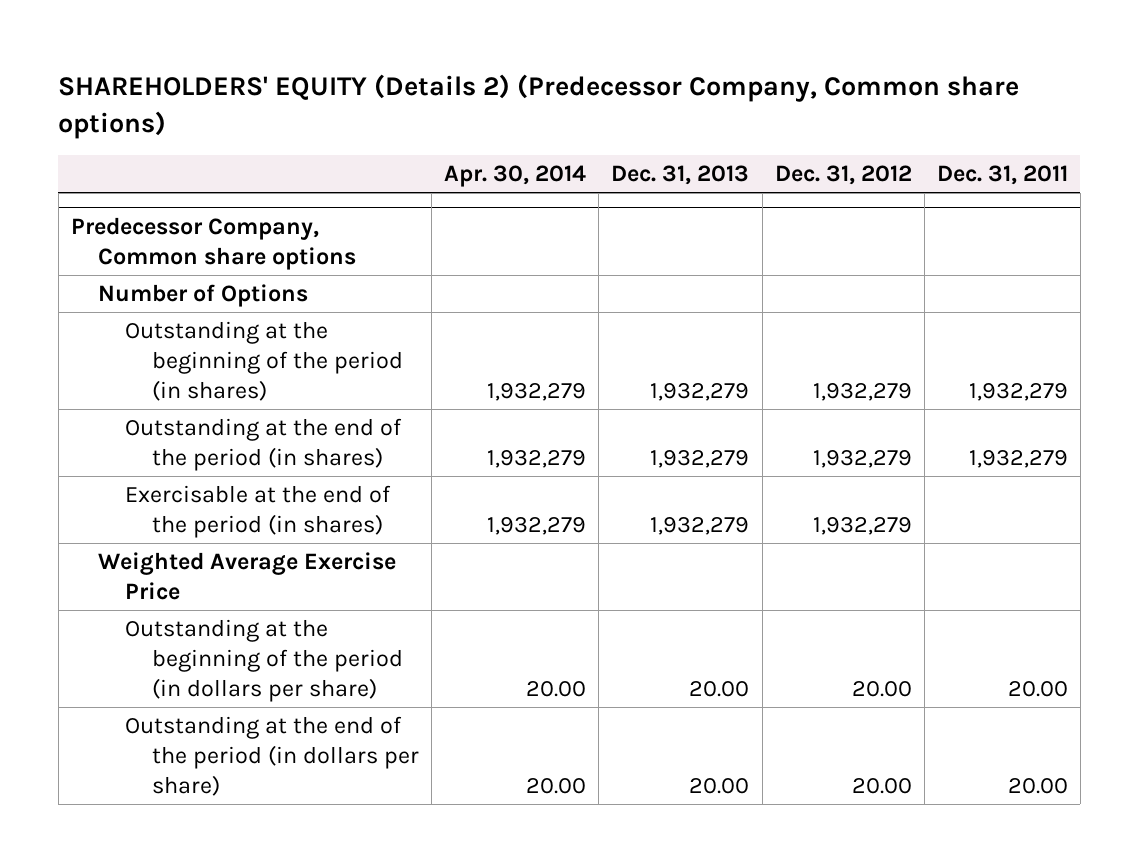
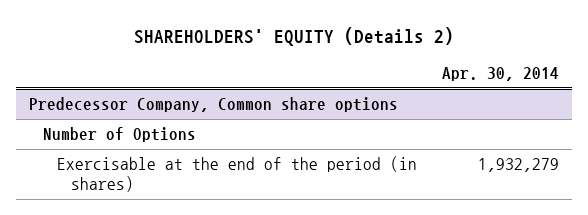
- SHAREHOLDERS' EQUITY (Details 2) (Predecessor Company, Common share options)
+ SHAREHOLDERS' EQUITY (Details 2)
- | Apr. 30, 2014 | Dec. 31, 2013 | Dec. 31, 2012 | Dec. 31, 2011
+ | Apr. 30, 2014
@ Predecessor Company, Common share options
- Outstanding at the beginning of the period (in shares) | 1,932,279 | 1,932,279 | 1,932,279 | 1,932,279
- Outstanding at the end of the period (in shares) | 1,932,279 | 1,932,279 | 1,932,279 | 1,932,279
- Weighted Average Exercise Price
- Outstanding at the beginning of the period (in dollars per share) | 20.00 | 20.00 | 20.00 | 20.00
- Outstanding at the end of the period (in dollars per share) | 20.00 | 20.00 | 20.00 | 20.00

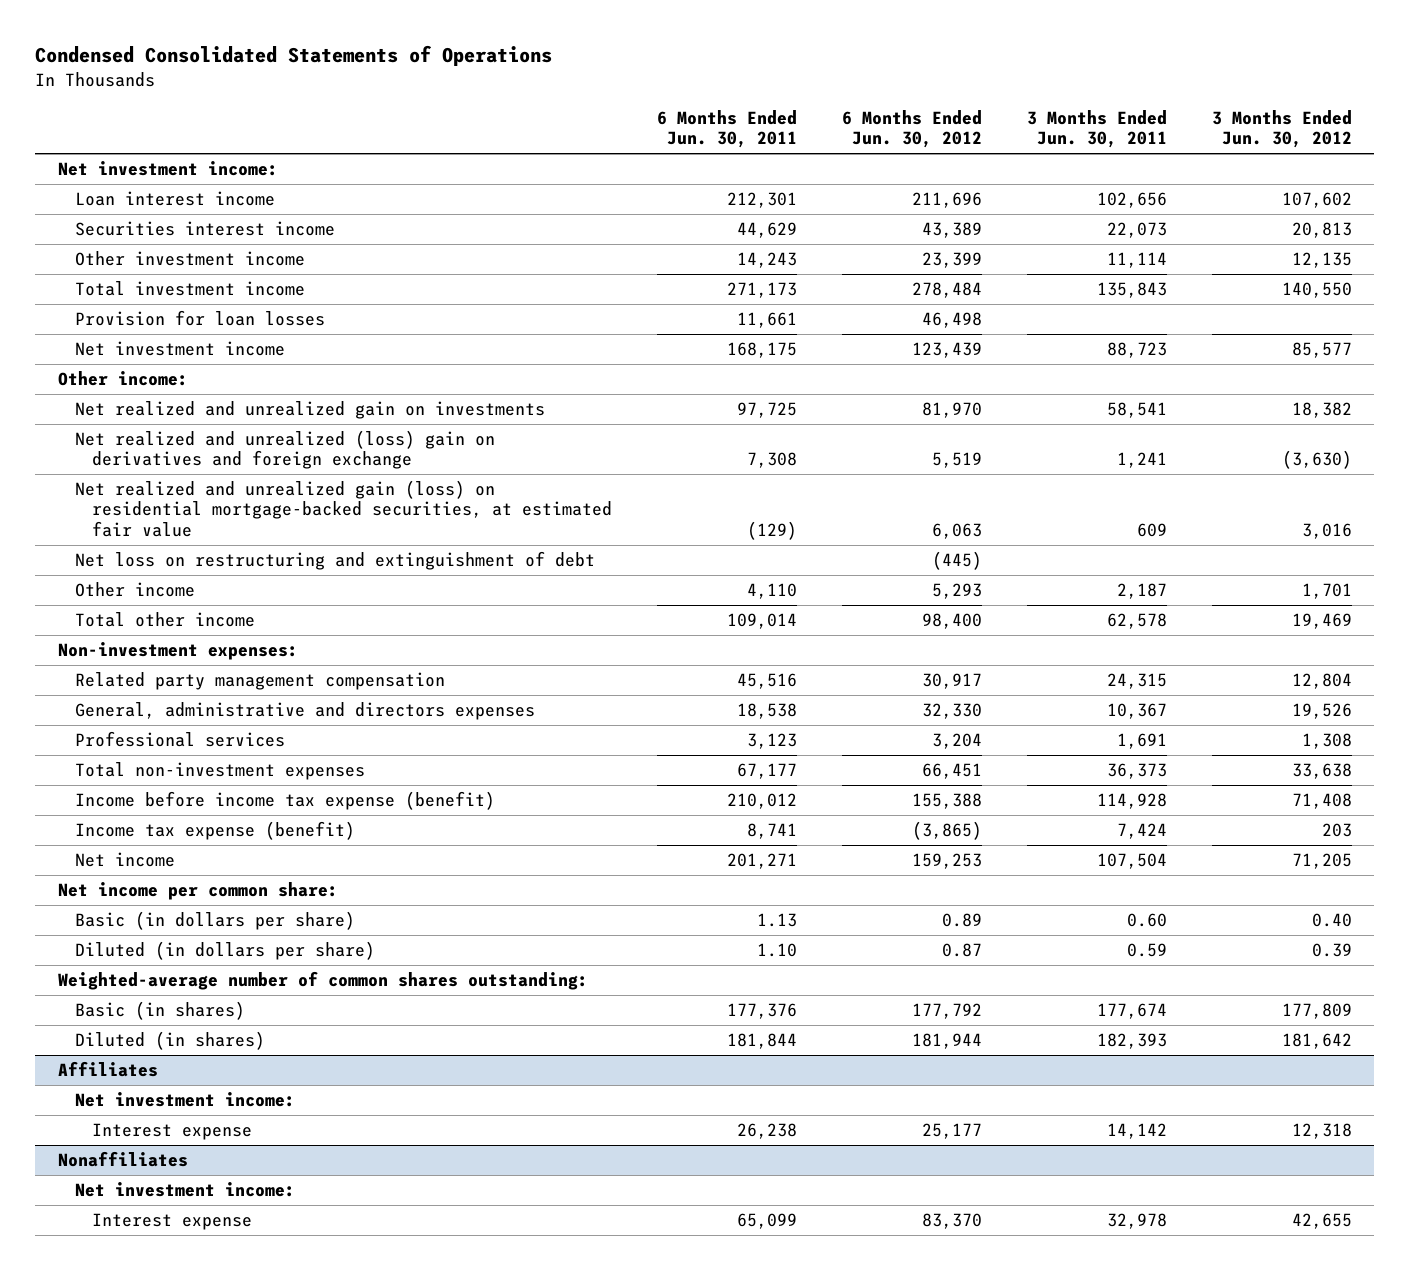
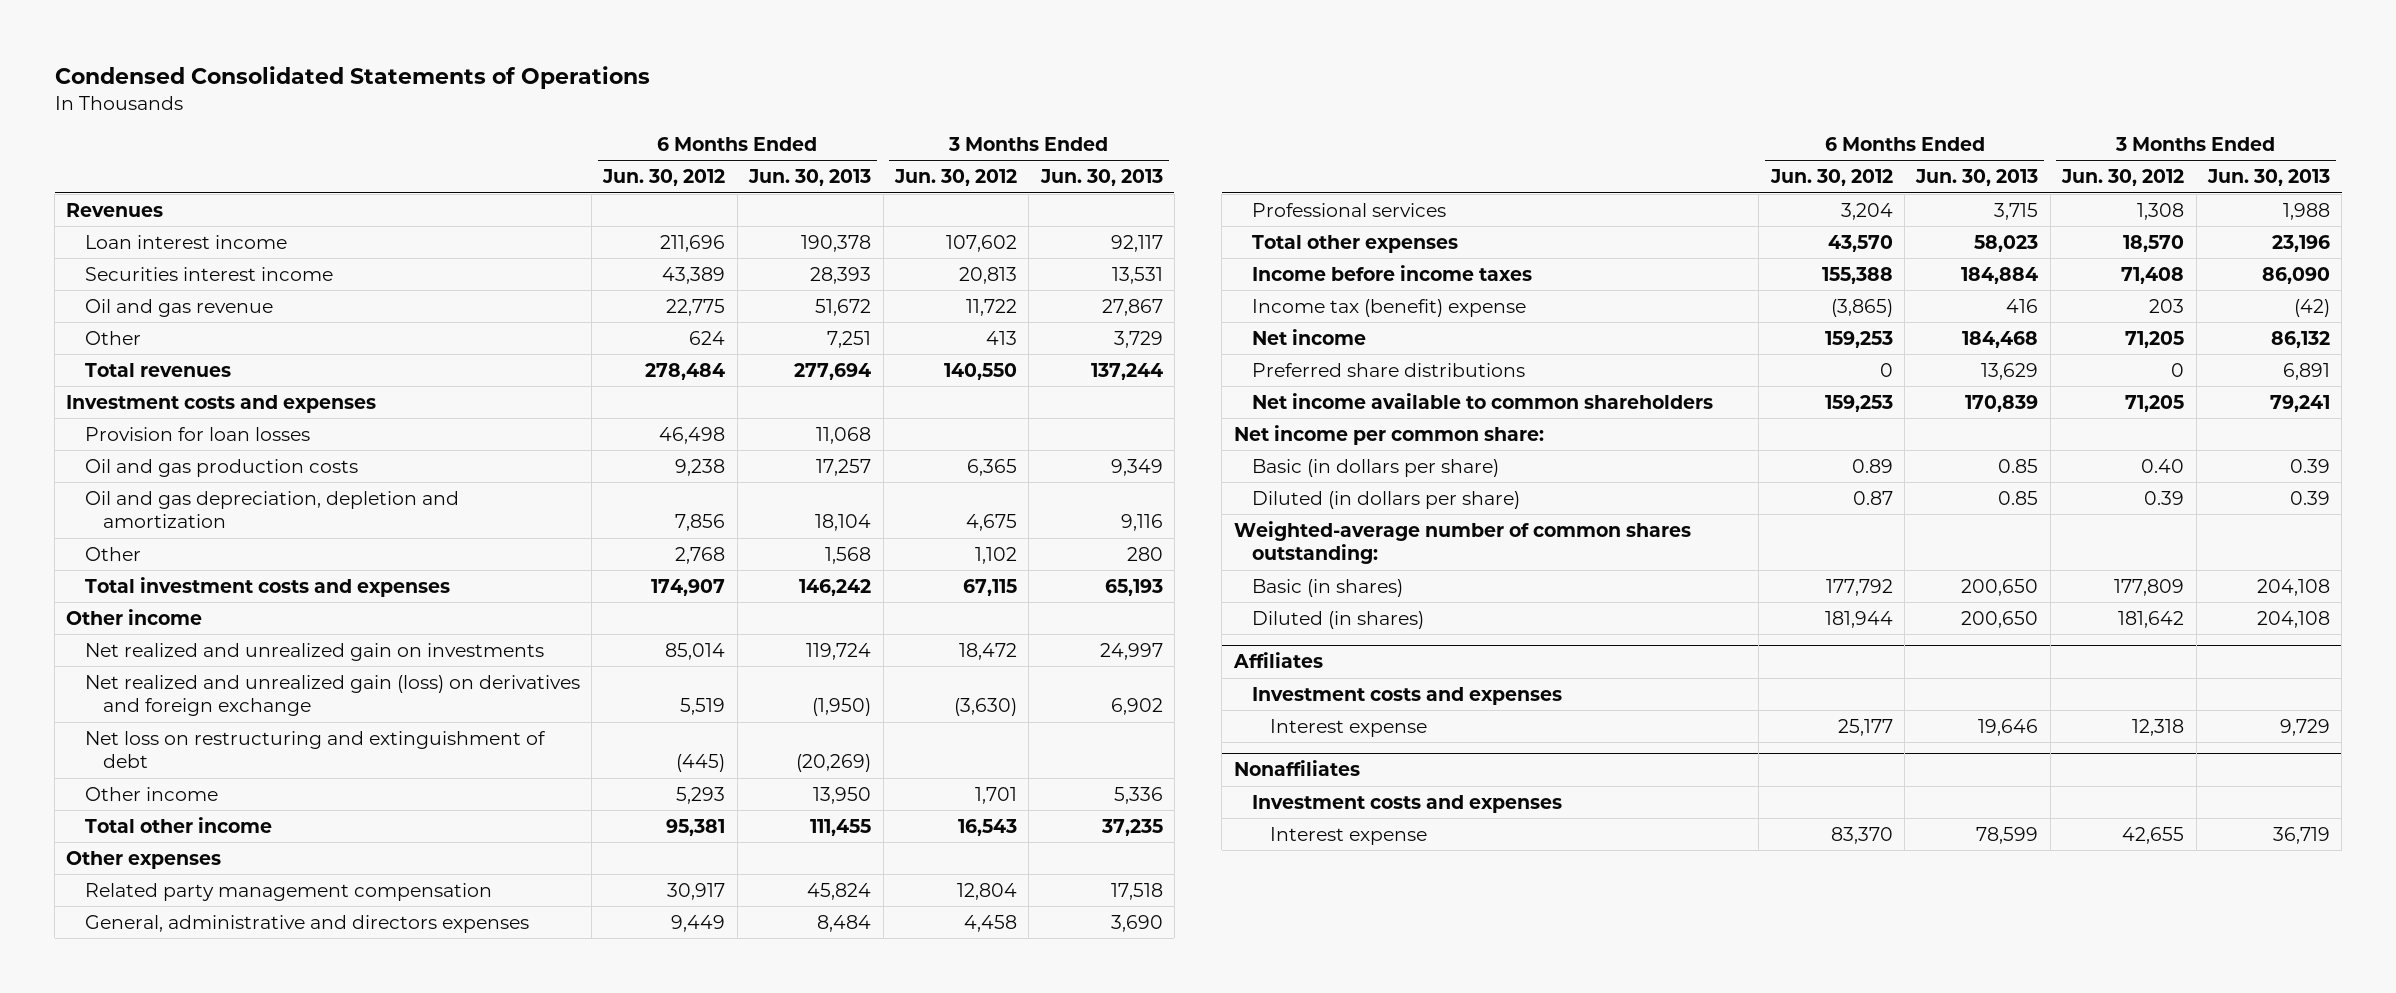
- | 6 Months Ended Jun. 30, 2011 | 6 Months Ended Jun. 30, 2012 | 3 Months Ended Jun. 30, 2011 | 3 Months Ended Jun. 30, 2012
+ | 6 Months Ended Jun. 30, 2012 | 6 Months Ended Jun. 30, 2013 | 3 Months Ended Jun. 30, 2012 | 3 Months Ended Jun. 30, 2013
- Net investment income:
+ Revenues
- Other investment income | 14,243 | 23,399 | 11,114 | 12,135
- Total investment income | 271,173 | 278,484 | 135,843 | 140,550
+ Oil and gas revenue | 22,775 | 51,672 | 11,722 | 27,867
+ Other | 624 | 7,251 | 413 | 3,729
+ Total revenues | 278,484 | 277,694 | 140,550 | 137,244
+ Investment costs and expenses
- Net investment income | 168,175 | 123,439 | 88,723 | 85,577
- Other income:
- Net realized and unrealized gain on investments | 97,725 | 81,970 | 58,541 | 18,382
- Net realized and unrealized (loss) gain on derivatives and foreign exchange | 7,308 | 5,519 | 1,241 | (3,630)
- Net realized and unrealized gain (loss) on residential mortgage-backed securities, at estimated fair value | (129) | 6,063 | 609 | 3,016
+ Oil and gas production costs | 9,238 | 17,257 | 6,365 | 9,349
+ Oil and gas depreciation, depletion and amortization | 7,856 | 18,104 | 4,675 | 9,116
+ Other | 2,768 | 1,568 | 1,102 | 280
+ Total investment costs and expenses | 174,907 | 146,242 | 67,115 | 65,193
+ Other income
+ Net realized and unrealized gain on investments | 85,014 | 119,724 | 18,472 | 24,997
+ Net realized and unrealized gain (loss) on derivatives and foreign exchange | 5,519 | (1,950) | (3,630) | 6,902
- Total other income | 109,014 | 98,400 | 62,578 | 19,469
- Non-investment expenses:
+ Total other income | 95,381 | 111,455 | 16,543 | 37,235
+ Other expenses
- General, administrative and directors expenses | 18,538 | 32,330 | 10,367 | 19,526
+ General, administrative and directors expenses | 9,449 | 8,484 | 4,458 | 3,690
- Total non-investment expenses | 67,177 | 66,451 | 36,373 | 33,638
- Income before income tax expense (benefit) | 210,012 | 155,388 | 114,928 | 71,408
- Income tax expense (benefit) | 8,741 | (3,865) | 7,424 | 203
+ Total other expenses | 43,570 | 58,023 | 18,570 | 23,196
+ Income before income taxes | 155,388 | 184,884 | 71,408 | 86,090
+ Income tax (benefit) expense | (3,865) | 416 | 203 | (42)
+ Preferred share distributions | 0 | 13,629 | 0 | 6,891
+ Net income available to common shareholders | 159,253 | 170,839 | 71,205 | 79,241
@ Affiliates
- Net investment income:
+ Investment costs and expenses
@ Nonaffiliates
- Net investment income:
+ Investment costs and expenses

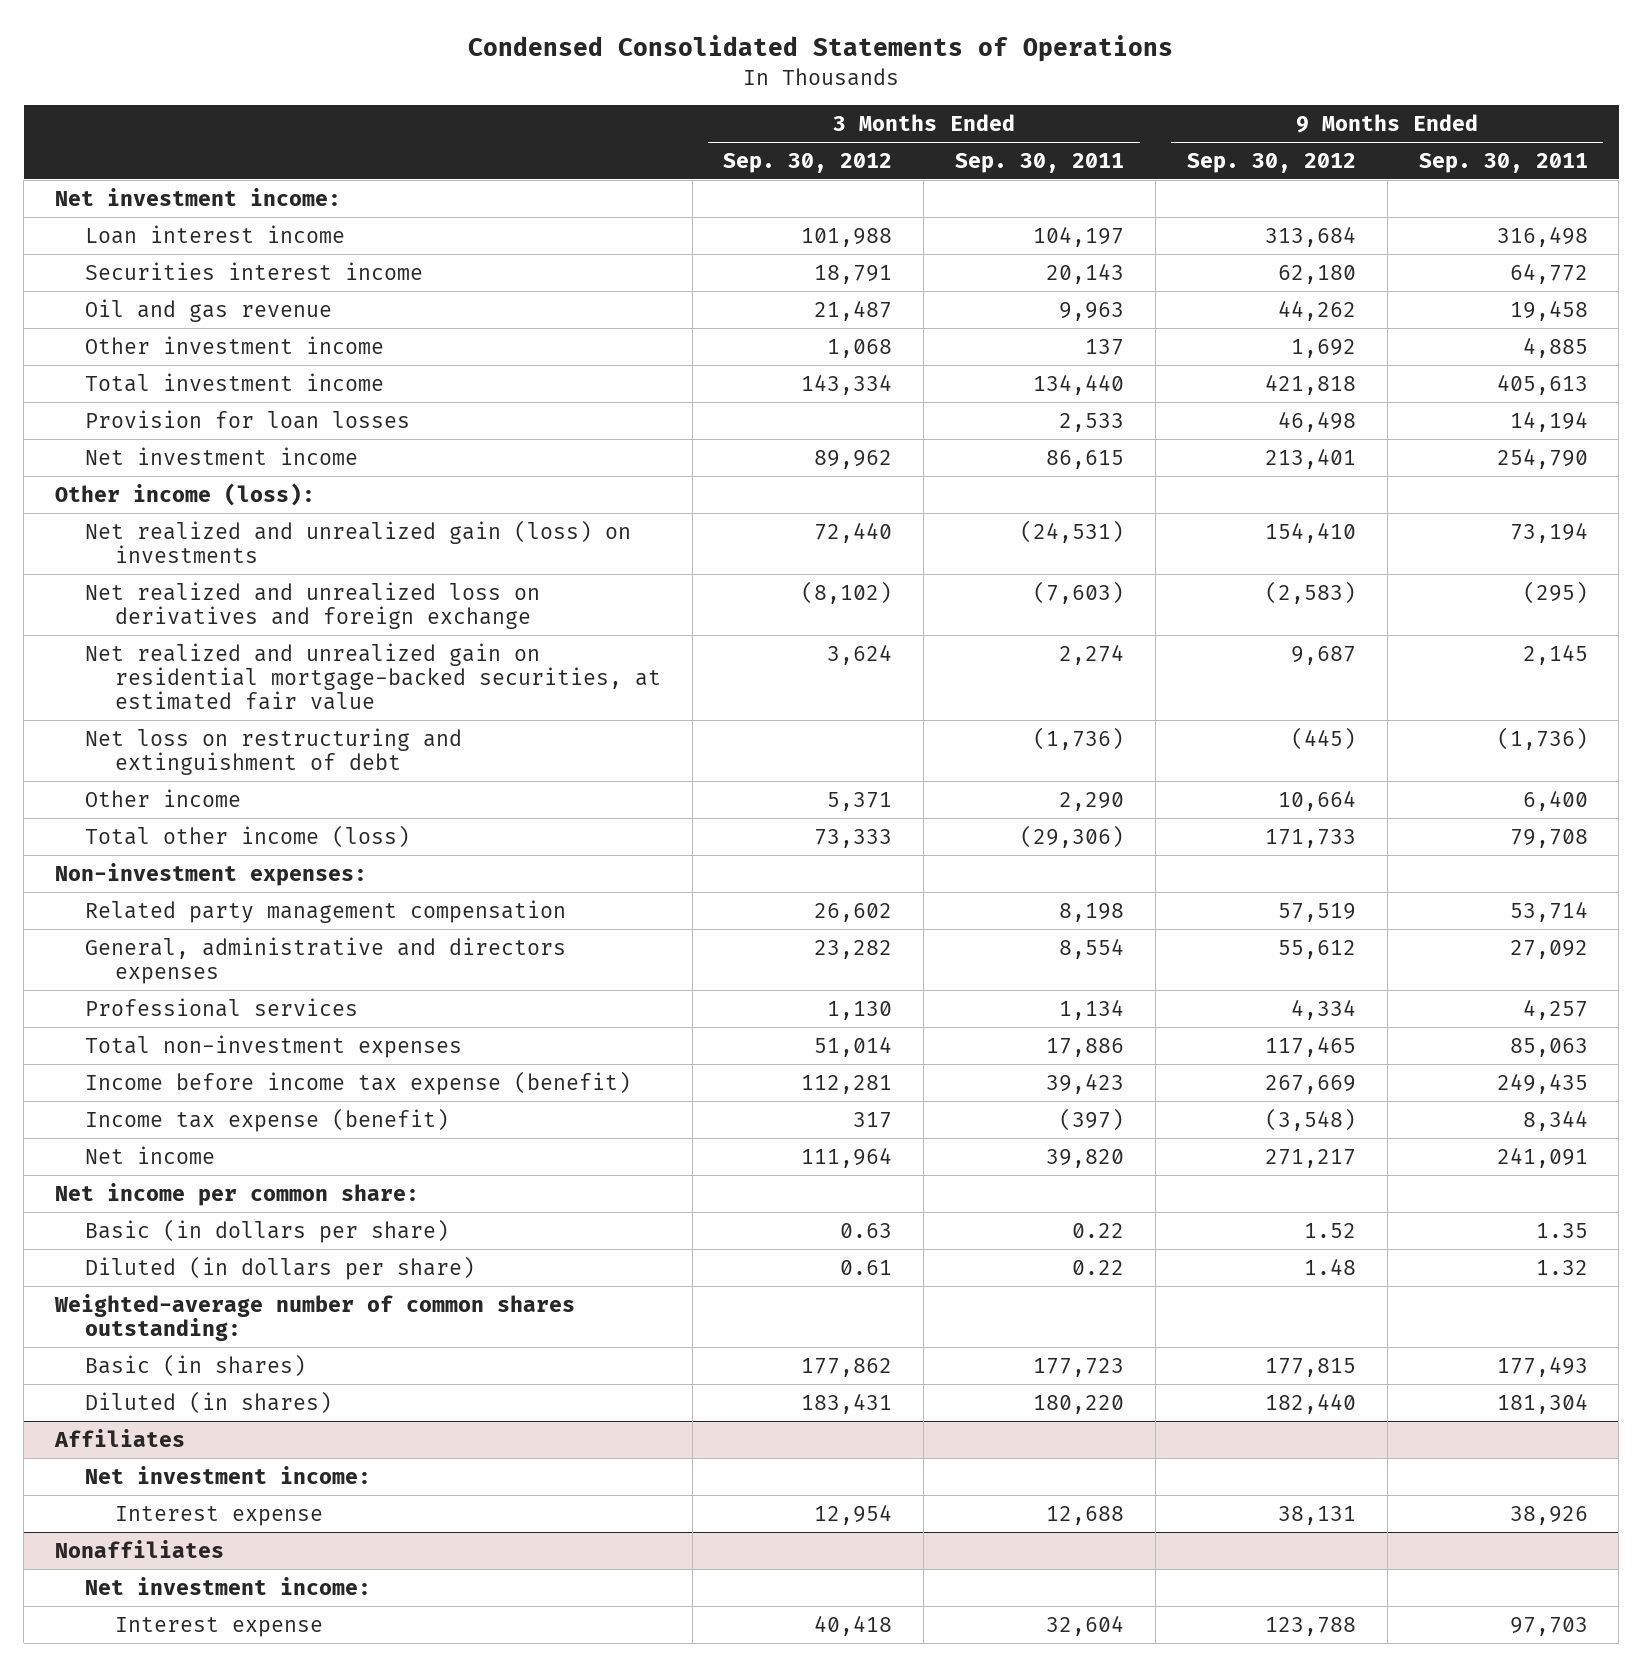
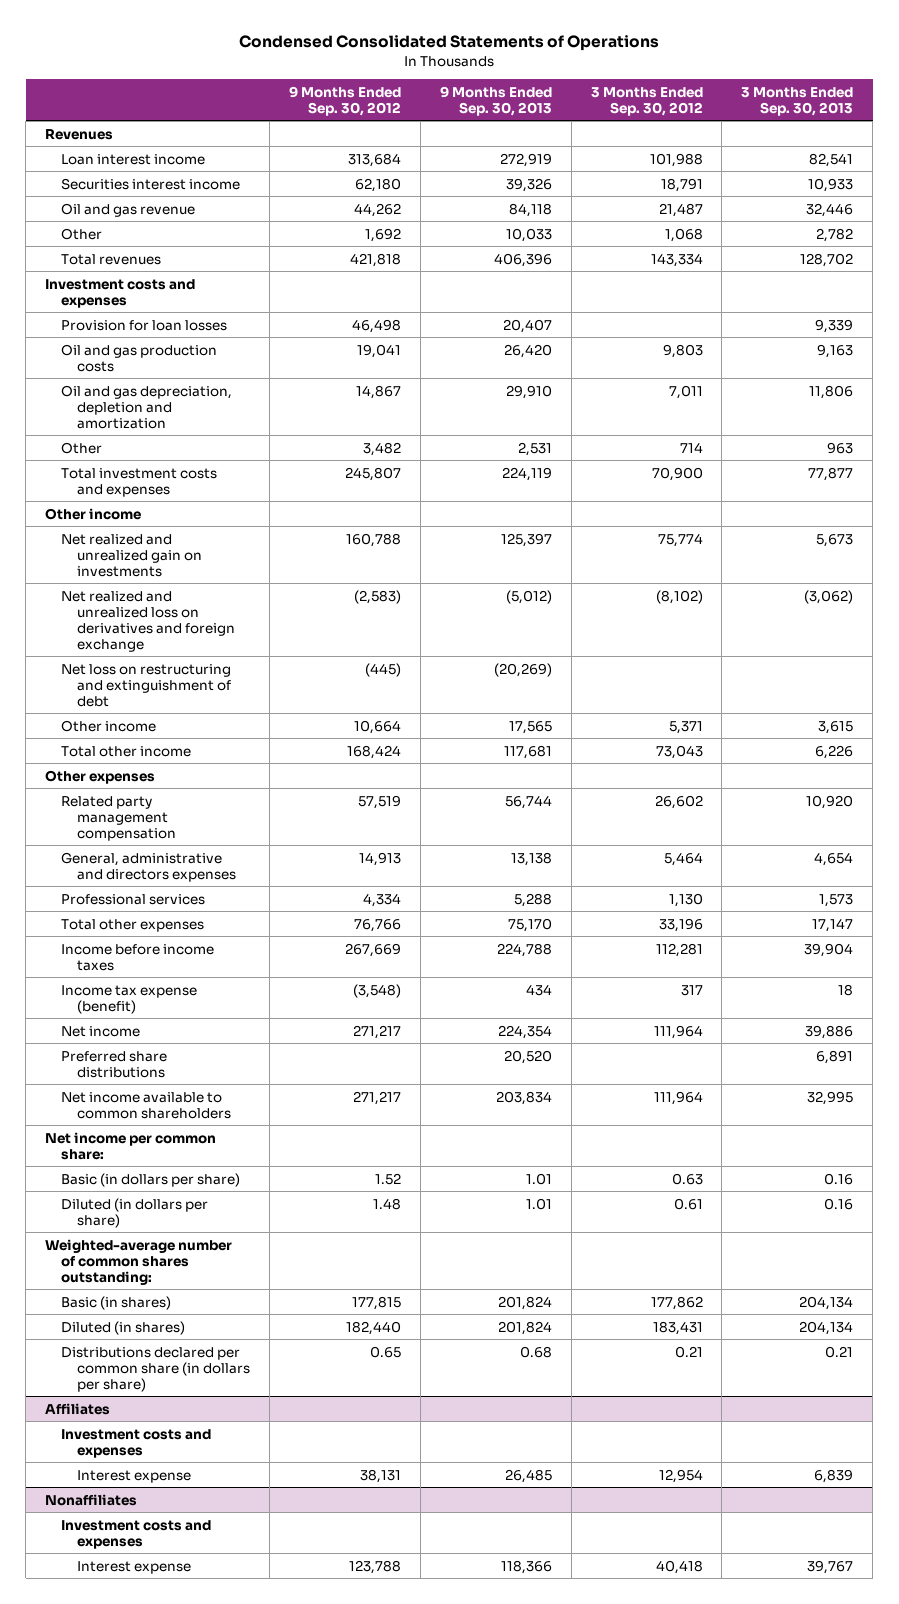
- | 3 Months Ended Sep. 30, 2012 | 3 Months Ended Sep. 30, 2011 | 9 Months Ended Sep. 30, 2012 | 9 Months Ended Sep. 30, 2011
+ | 9 Months Ended Sep. 30, 2012 | 9 Months Ended Sep. 30, 2013 | 3 Months Ended Sep. 30, 2012 | 3 Months Ended Sep. 30, 2013
- Net investment income:
+ Revenues
- Other investment income | 1,068 | 137 | 1,692 | 4,885
- Total investment income | 143,334 | 134,440 | 421,818 | 405,613
+ Other | 1,692 | 10,033 | 1,068 | 2,782
+ Total revenues | 421,818 | 406,396 | 143,334 | 128,702
+ Investment costs and expenses
- Net investment income | 89,962 | 86,615 | 213,401 | 254,790
- Other income (loss):
- Net realized and unrealized gain (loss) on investments | 72,440 | (24,531) | 154,410 | 73,194
+ Oil and gas production costs | 19,041 | 26,420 | 9,803 | 9,163
+ Oil and gas depreciation, depletion and amortization | 14,867 | 29,910 | 7,011 | 11,806
+ Other | 3,482 | 2,531 | 714 | 963
+ Total investment costs and expenses | 245,807 | 224,119 | 70,900 | 77,877
+ Other income
+ Net realized and unrealized gain on investments | 160,788 | 125,397 | 75,774 | 5,673
- Net realized and unrealized gain on residential mortgage-backed securities, at estimated fair value | 3,624 | 2,274 | 9,687 | 2,145
- Total other income (loss) | 73,333 | (29,306) | 171,733 | 79,708
- Non-investment expenses:
+ Total other income | 168,424 | 117,681 | 73,043 | 6,226
+ Other expenses
- General, administrative and directors expenses | 23,282 | 8,554 | 55,612 | 27,092
+ General, administrative and directors expenses | 14,913 | 13,138 | 5,464 | 4,654
- Total non-investment expenses | 51,014 | 17,886 | 117,465 | 85,063
- Income before income tax expense (benefit) | 112,281 | 39,423 | 267,669 | 249,435
+ Total other expenses | 76,766 | 75,170 | 33,196 | 17,147
+ Income before income taxes | 267,669 | 224,788 | 112,281 | 39,904
+ Preferred share distributions | | 20,520 | | 6,891
+ Net income available to common shareholders | 271,217 | 203,834 | 111,964 | 32,995
+ Distributions declared per common share (in dollars per share) | 0.65 | 0.68 | 0.21 | 0.21
@ Affiliates
- Net investment income:
+ Investment costs and expenses
@ Nonaffiliates
- Net investment income:
+ Investment costs and expenses

